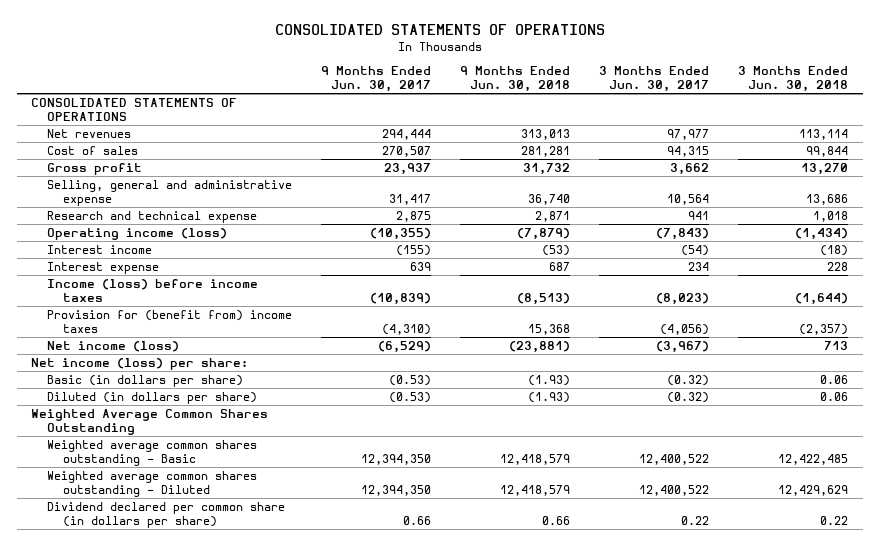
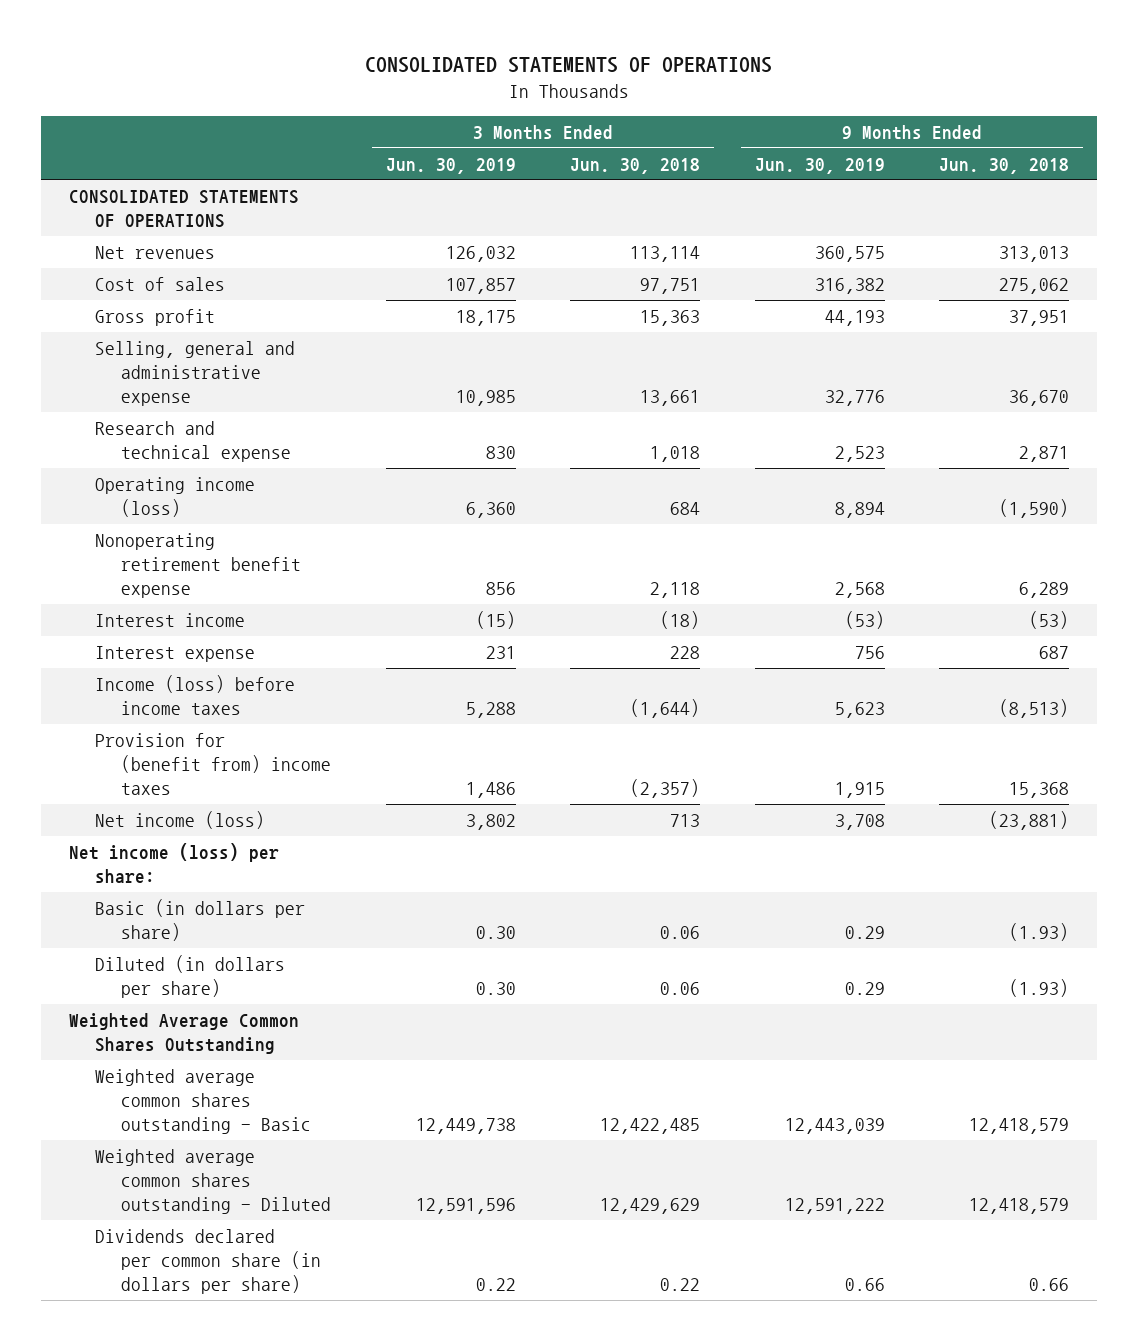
- | 9 Months Ended Jun. 30, 2017 | 9 Months Ended Jun. 30, 2018 | 3 Months Ended Jun. 30, 2017 | 3 Months Ended Jun. 30, 2018
+ | 3 Months Ended Jun. 30, 2019 | 3 Months Ended Jun. 30, 2018 | 9 Months Ended Jun. 30, 2019 | 9 Months Ended Jun. 30, 2018
- Cost of sales | 270,507 | 281,281 | 94,315 | 99,844
- Gross profit | 23,937 | 31,732 | 3,662 | 13,270
- Selling, general and administrative expense | 31,417 | 36,740 | 10,564 | 13,686
+ Cost of sales | 107,857 | 97,751 | 316,382 | 275,062
+ Gross profit | 18,175 | 15,363 | 44,193 | 37,951
+ Selling, general and administrative expense | 10,985 | 13,661 | 32,776 | 36,670
- Operating income (loss) | (10,355) | (7,879) | (7,843) | (1,434)
+ Operating income (loss) | 6,360 | 684 | 8,894 | (1,590)
+ Nonoperating retirement benefit expense | 856 | 2,118 | 2,568 | 6,289
- Dividend declared per common share (in dollars per share) | 0.66 | 0.66 | 0.22 | 0.22
+ Dividends declared per common share (in dollars per share) | 0.22 | 0.22 | 0.66 | 0.66

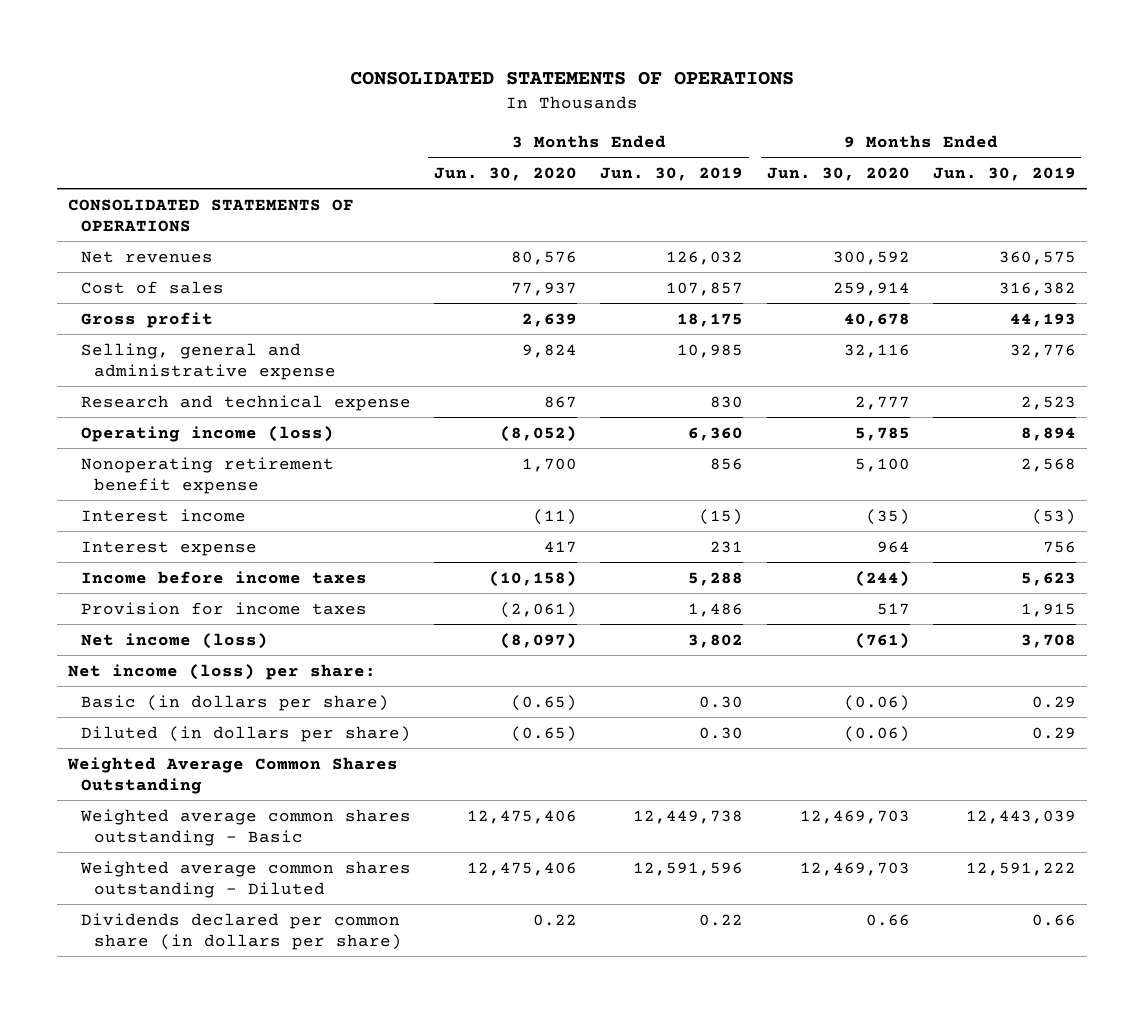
- | 3 Months Ended Jun. 30, 2019 | 3 Months Ended Jun. 30, 2018 | 9 Months Ended Jun. 30, 2019 | 9 Months Ended Jun. 30, 2018
+ | 3 Months Ended Jun. 30, 2020 | 3 Months Ended Jun. 30, 2019 | 9 Months Ended Jun. 30, 2020 | 9 Months Ended Jun. 30, 2019
- Income (loss) before income taxes | 5,288 | (1,644) | 5,623 | (8,513)
- Provision for (benefit from) income taxes | 1,486 | (2,357) | 1,915 | 15,368
+ Income before income taxes | (10,158) | 5,288 | (244) | 5,623
+ Provision for income taxes | (2,061) | 1,486 | 517 | 1,915

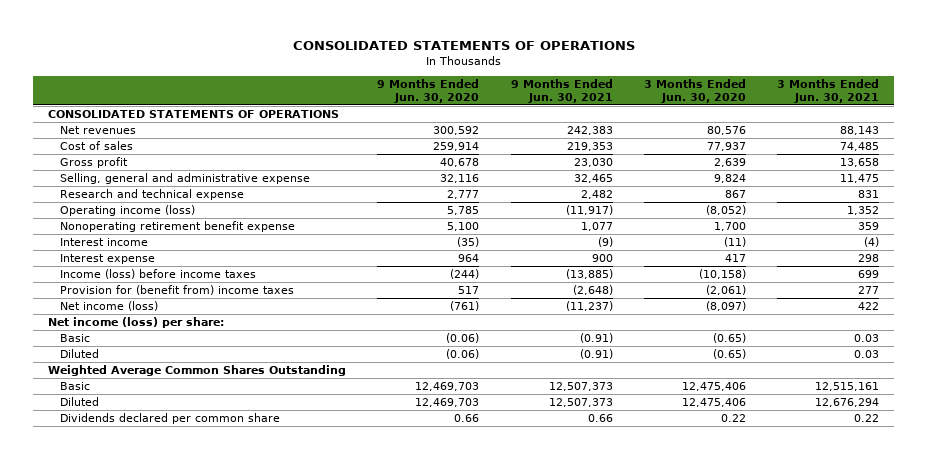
- | 3 Months Ended Jun. 30, 2020 | 3 Months Ended Jun. 30, 2019 | 9 Months Ended Jun. 30, 2020 | 9 Months Ended Jun. 30, 2019
+ | 9 Months Ended Jun. 30, 2020 | 9 Months Ended Jun. 30, 2021 | 3 Months Ended Jun. 30, 2020 | 3 Months Ended Jun. 30, 2021
- Income before income taxes | (10,158) | 5,288 | (244) | 5,623
- Provision for income taxes | (2,061) | 1,486 | 517 | 1,915
+ Income (loss) before income taxes | (244) | (13,885) | (10,158) | 699
+ Provision for (benefit from) income taxes | 517 | (2,648) | (2,061) | 277
- Basic (in dollars per share) | (0.65) | 0.30 | (0.06) | 0.29
- Diluted (in dollars per share) | (0.65) | 0.30 | (0.06) | 0.29
+ Basic | (0.06) | (0.91) | (0.65) | 0.03
+ Diluted | (0.06) | (0.91) | (0.65) | 0.03
- Weighted average common shares outstanding - Basic | 12,475,406 | 12,449,738 | 12,469,703 | 12,443,039
- Weighted average common shares outstanding - Diluted | 12,475,406 | 12,591,596 | 12,469,703 | 12,591,222
- Dividends declared per common share (in dollars per share) | 0.22 | 0.22 | 0.66 | 0.66
+ Basic | 12,469,703 | 12,507,373 | 12,475,406 | 12,515,161
+ Diluted | 12,469,703 | 12,507,373 | 12,475,406 | 12,676,294
+ Dividends declared per common share | 0.66 | 0.66 | 0.22 | 0.22

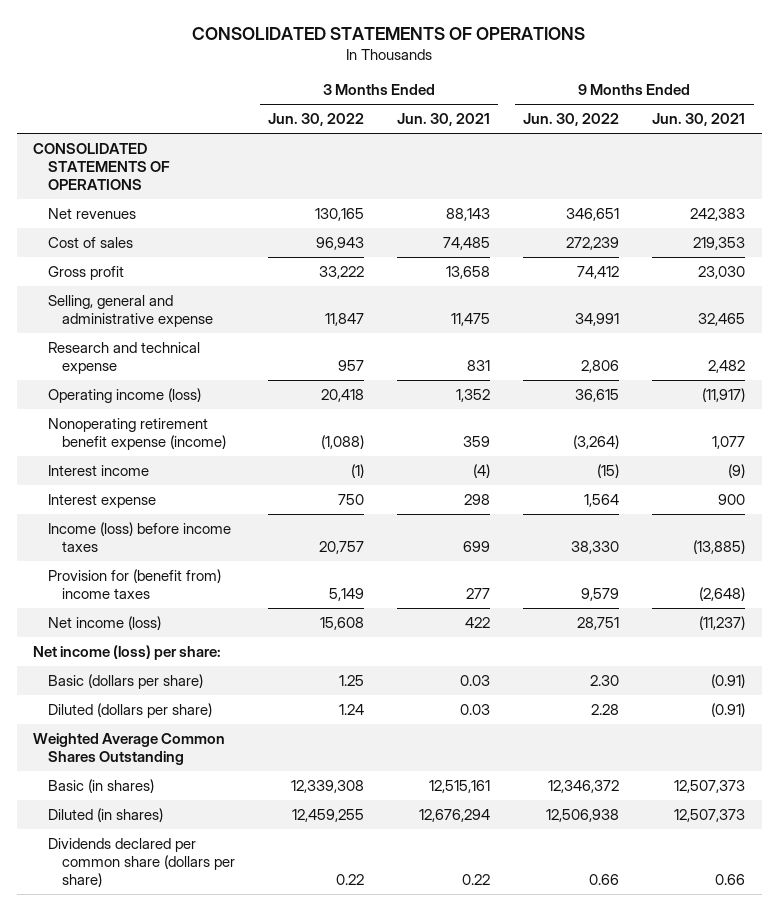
- | 9 Months Ended Jun. 30, 2020 | 9 Months Ended Jun. 30, 2021 | 3 Months Ended Jun. 30, 2020 | 3 Months Ended Jun. 30, 2021
+ | 3 Months Ended Jun. 30, 2022 | 3 Months Ended Jun. 30, 2021 | 9 Months Ended Jun. 30, 2022 | 9 Months Ended Jun. 30, 2021
- Nonoperating retirement benefit expense | 5,100 | 1,077 | 1,700 | 359
+ Nonoperating retirement benefit expense (income) | (1,088) | 359 | (3,264) | 1,077
- Basic | (0.06) | (0.91) | (0.65) | 0.03
- Diluted | (0.06) | (0.91) | (0.65) | 0.03
+ Basic (dollars per share) | 1.25 | 0.03 | 2.30 | (0.91)
+ Diluted (dollars per share) | 1.24 | 0.03 | 2.28 | (0.91)
- Basic | 12,469,703 | 12,507,373 | 12,475,406 | 12,515,161
- Diluted | 12,469,703 | 12,507,373 | 12,475,406 | 12,676,294
- Dividends declared per common share | 0.66 | 0.66 | 0.22 | 0.22
+ Basic (in shares) | 12,339,308 | 12,515,161 | 12,346,372 | 12,507,373
+ Diluted (in shares) | 12,459,255 | 12,676,294 | 12,506,938 | 12,507,373
+ Dividends declared per common share (dollars per share) | 0.22 | 0.22 | 0.66 | 0.66

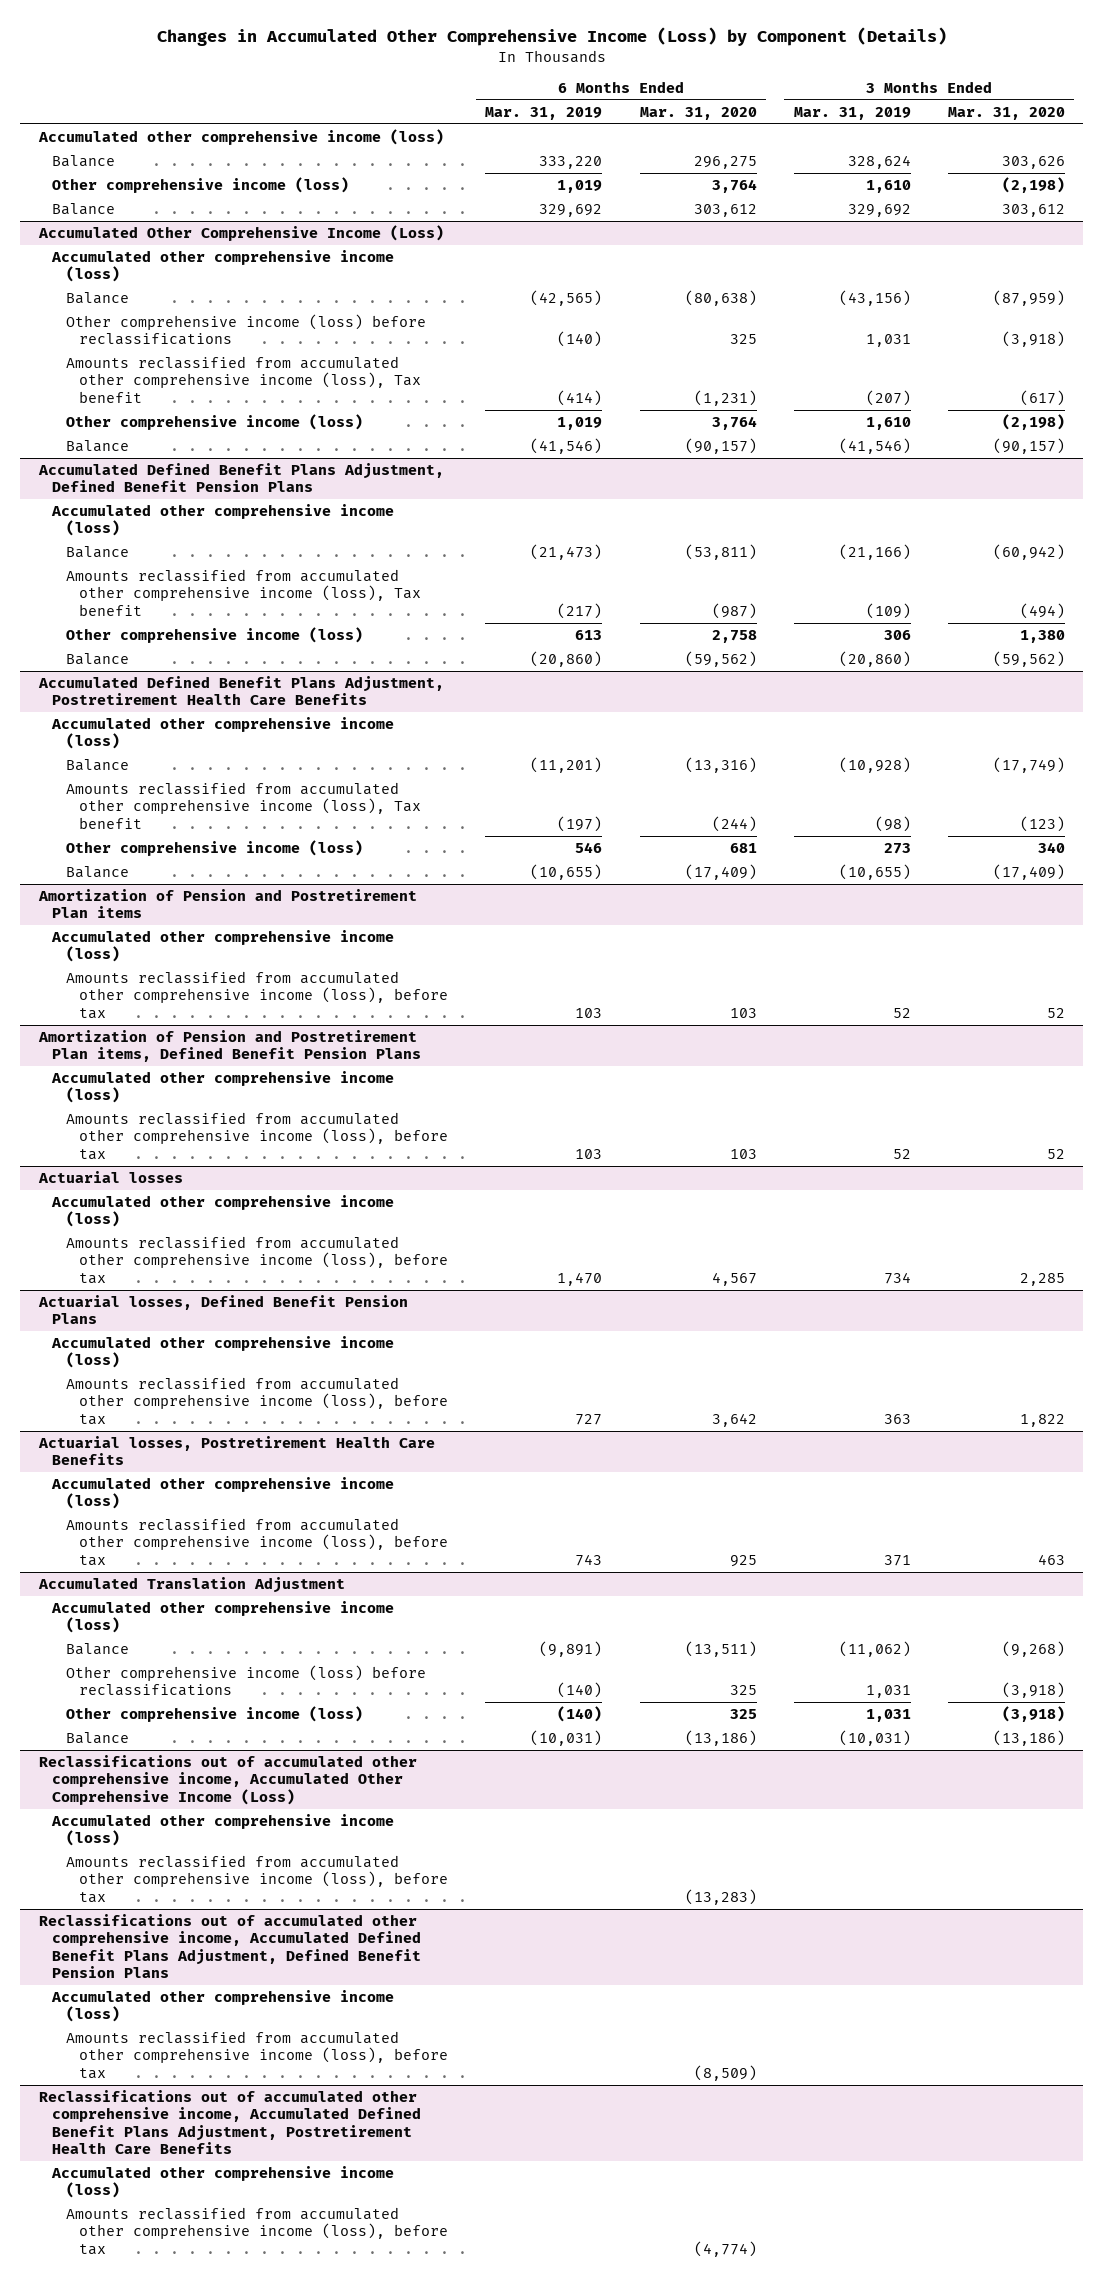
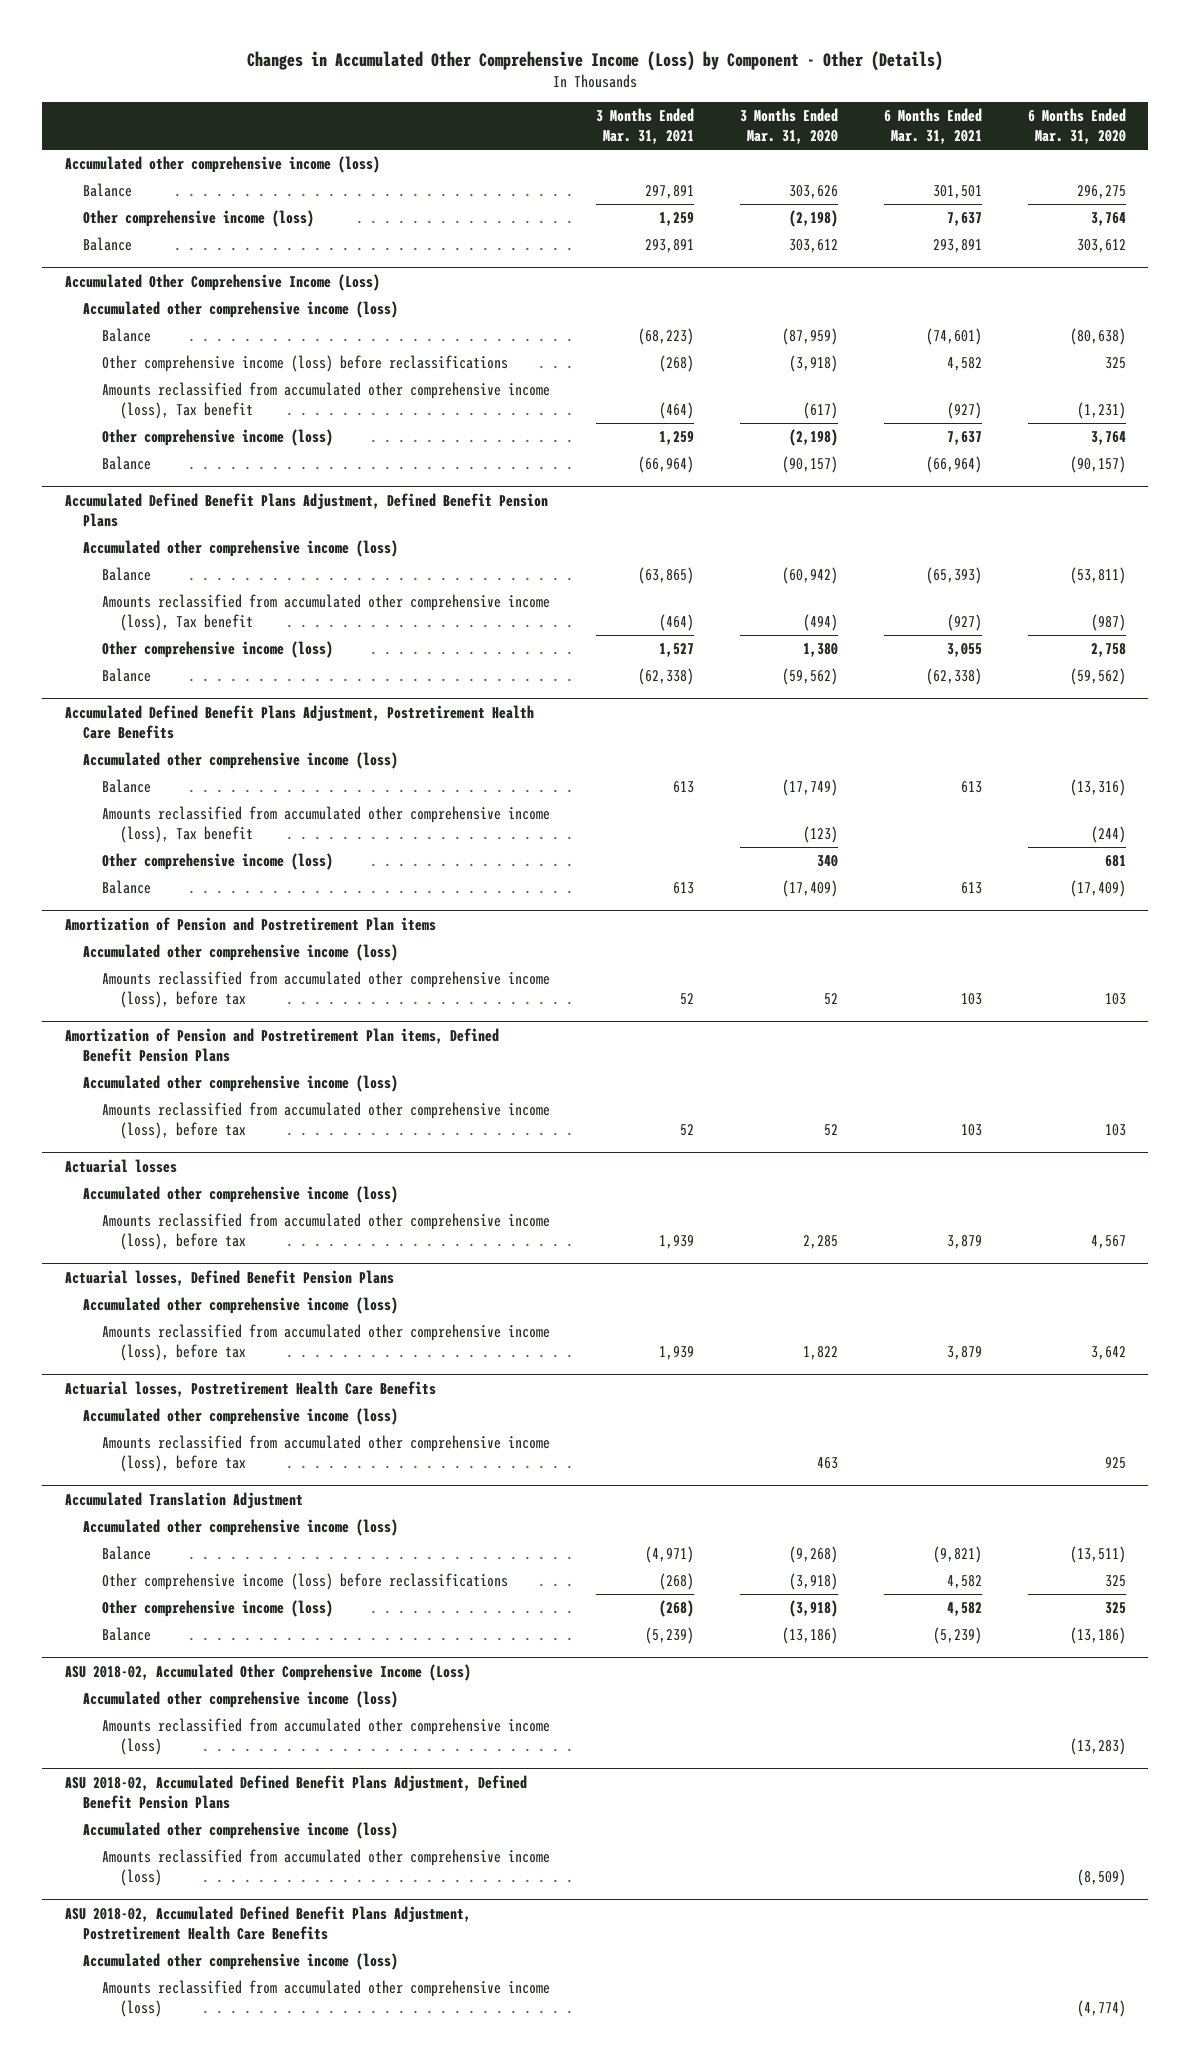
- Changes in Accumulated Other Comprehensive Income (Loss) by Component (Details)
+ Changes in Accumulated Other Comprehensive Income (Loss) by Component - Other (Details)
- | 6 Months Ended Mar. 31, 2019 | 6 Months Ended Mar. 31, 2020 | 3 Months Ended Mar. 31, 2019 | 3 Months Ended Mar. 31, 2020
+ | 3 Months Ended Mar. 31, 2021 | 3 Months Ended Mar. 31, 2020 | 6 Months Ended Mar. 31, 2021 | 6 Months Ended Mar. 31, 2020
- Reclassifications out of accumulated other comprehensive income, Accumulated Other Comprehensive Income (Loss)
+ ASU 2018-02, Accumulated Other Comprehensive Income (Loss)
- Amounts reclassified from accumulated other comprehensive income (loss), before tax | | (13,283) | |
- Reclassifications out of accumulated other comprehensive income, Accumulated Defined Benefit Plans Adjustment, Defined Benefit Pension Plans
+ Amounts reclassified from accumulated other comprehensive income (loss) | | | | (13,283)
+ ASU 2018-02, Accumulated Defined Benefit Plans Adjustment, Defined Benefit Pension Plans
- Amounts reclassified from accumulated other comprehensive income (loss), before tax | | (8,509) | |
- Reclassifications out of accumulated other comprehensive income, Accumulated Defined Benefit Plans Adjustment, Postretirement Health Care Benefits
+ Amounts reclassified from accumulated other comprehensive income (loss) | | | | (8,509)
+ ASU 2018-02, Accumulated Defined Benefit Plans Adjustment, Postretirement Health Care Benefits
- Amounts reclassified from accumulated other comprehensive income (loss), before tax | | (4,774) | |
+ Amounts reclassified from accumulated other comprehensive income (loss) | | | | (4,774)

